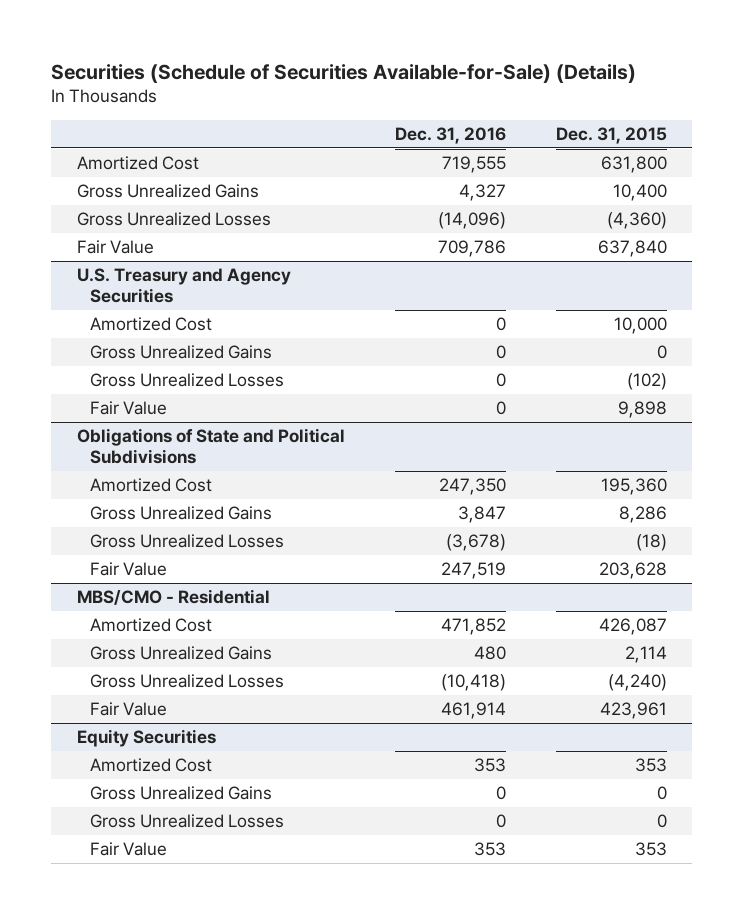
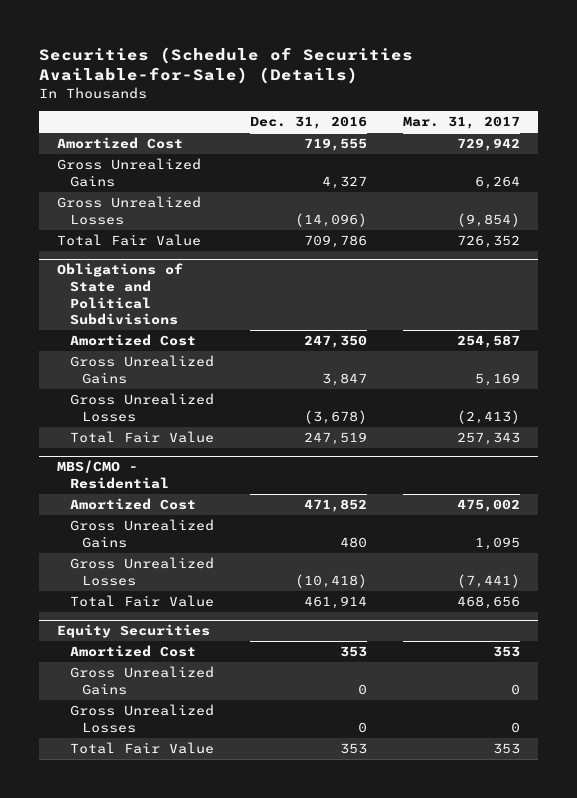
- | Dec. 31, 2016 | Dec. 31, 2015
+ | Dec. 31, 2016 | Mar. 31, 2017
- Fair Value | 709,786 | 637,840
- U.S. Treasury and Agency Securities
- Amortized Cost | 0 | 10,000
- Gross Unrealized Gains | 0 | 0
- Gross Unrealized Losses | 0 | (102)
- Fair Value | 0 | 9,898
+ Total Fair Value | 709,786 | 726,352
@ Obligations of State and Political Subdivisions
- Fair Value | 247,519 | 203,628
+ Total Fair Value | 247,519 | 257,343
@ MBS/CMO - Residential
- Fair Value | 461,914 | 423,961
+ Total Fair Value | 461,914 | 468,656
@ Equity Securities
- Fair Value | 353 | 353
+ Total Fair Value | 353 | 353

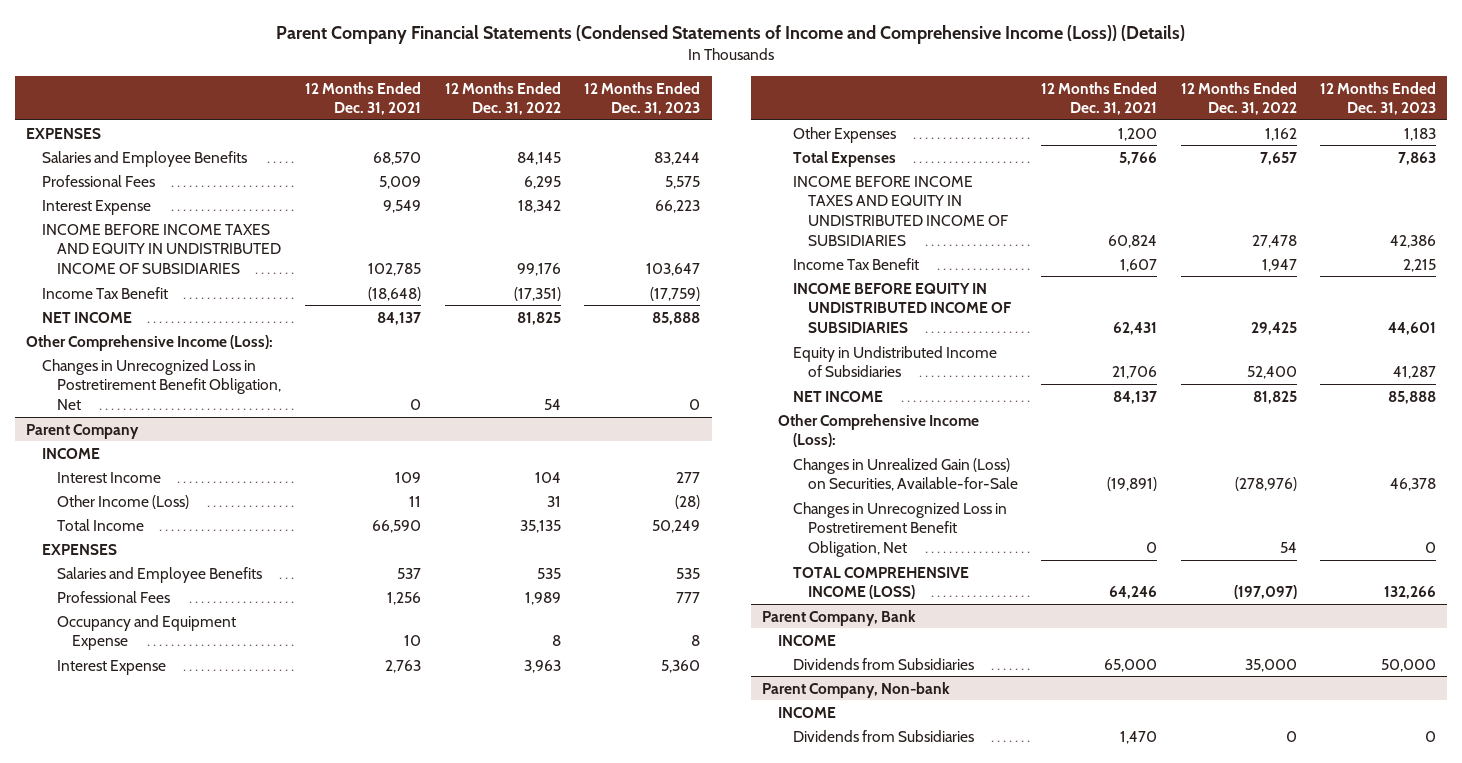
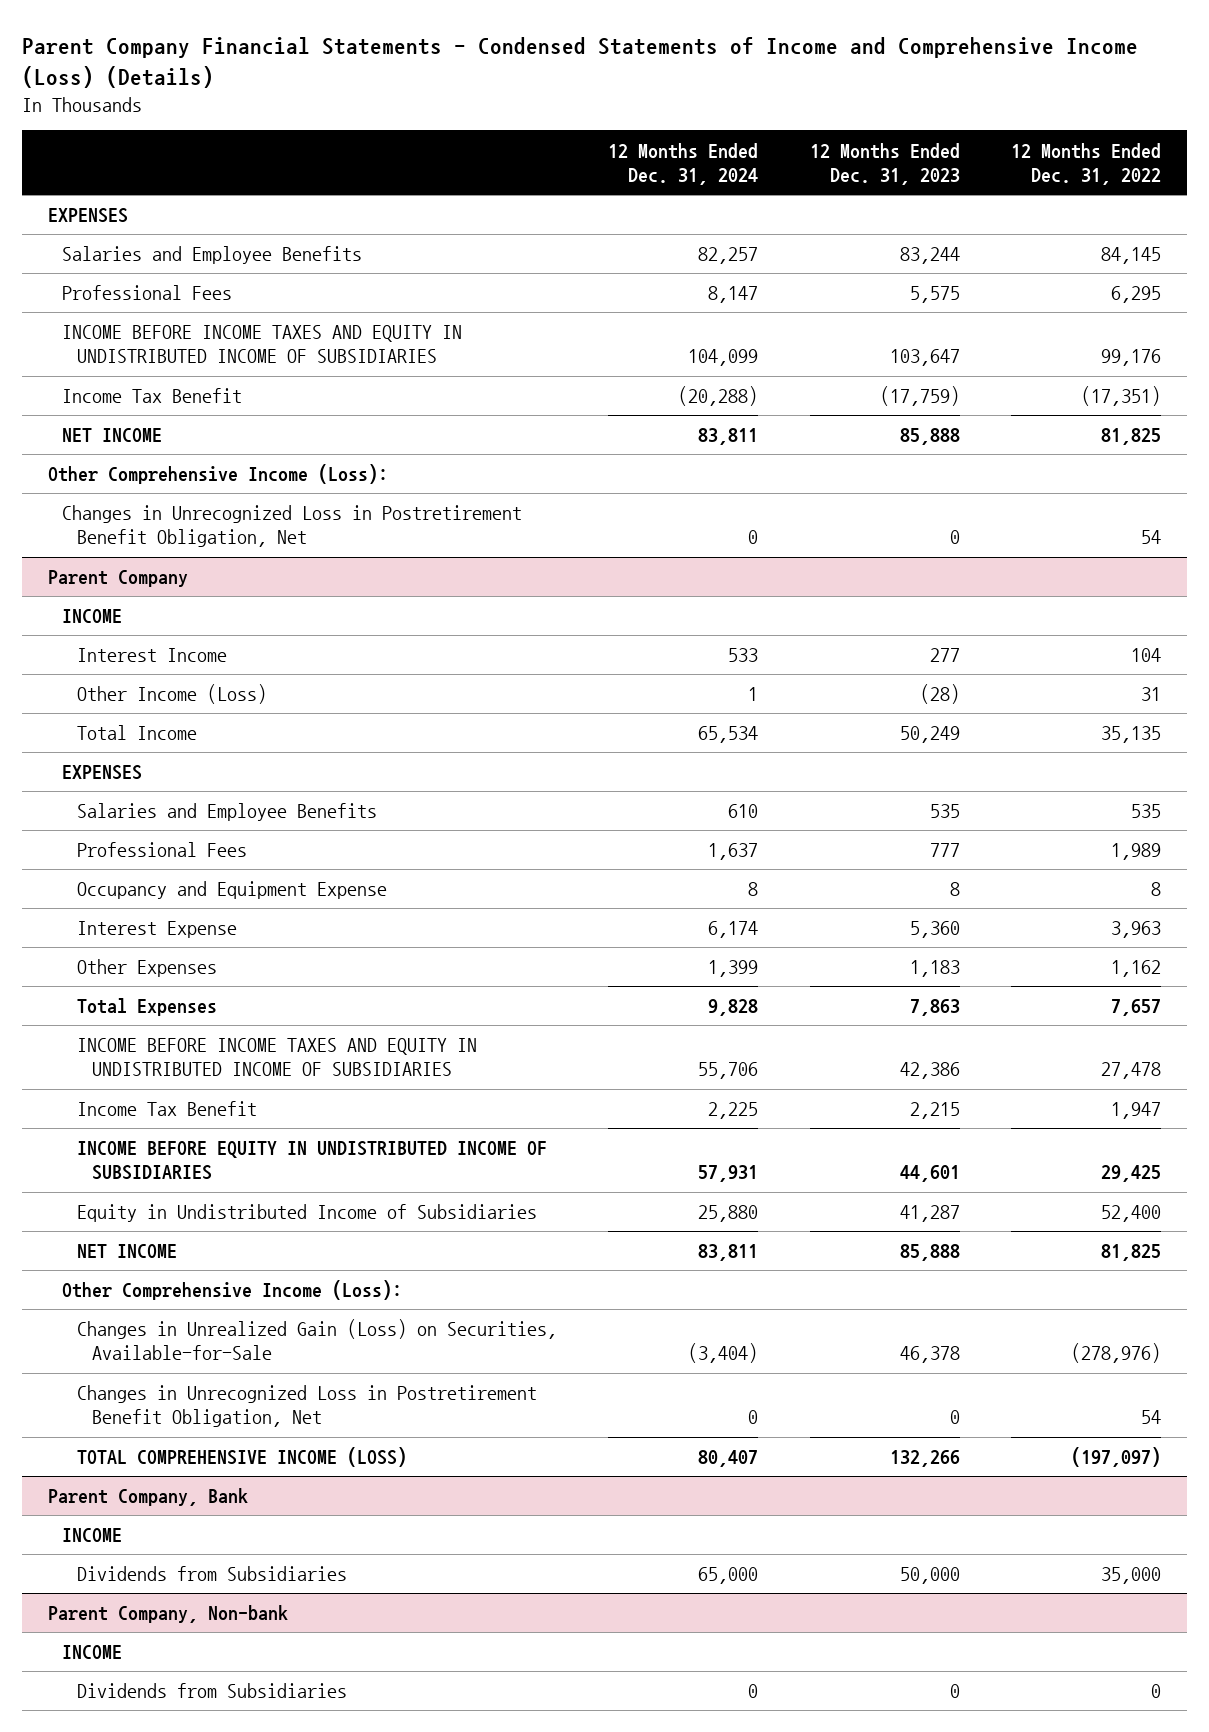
- Parent Company Financial Statements (Condensed Statements of Income and Comprehensive Income (Loss)) (Details)
+ Parent Company Financial Statements - Condensed Statements of Income and Comprehensive Income (Loss) (Details)
- | 12 Months Ended Dec. 31, 2021 | 12 Months Ended Dec. 31, 2022 | 12 Months Ended Dec. 31, 2023
+ | 12 Months Ended Dec. 31, 2024 | 12 Months Ended Dec. 31, 2023 | 12 Months Ended Dec. 31, 2022
- Interest Expense | 9,549 | 18,342 | 66,223

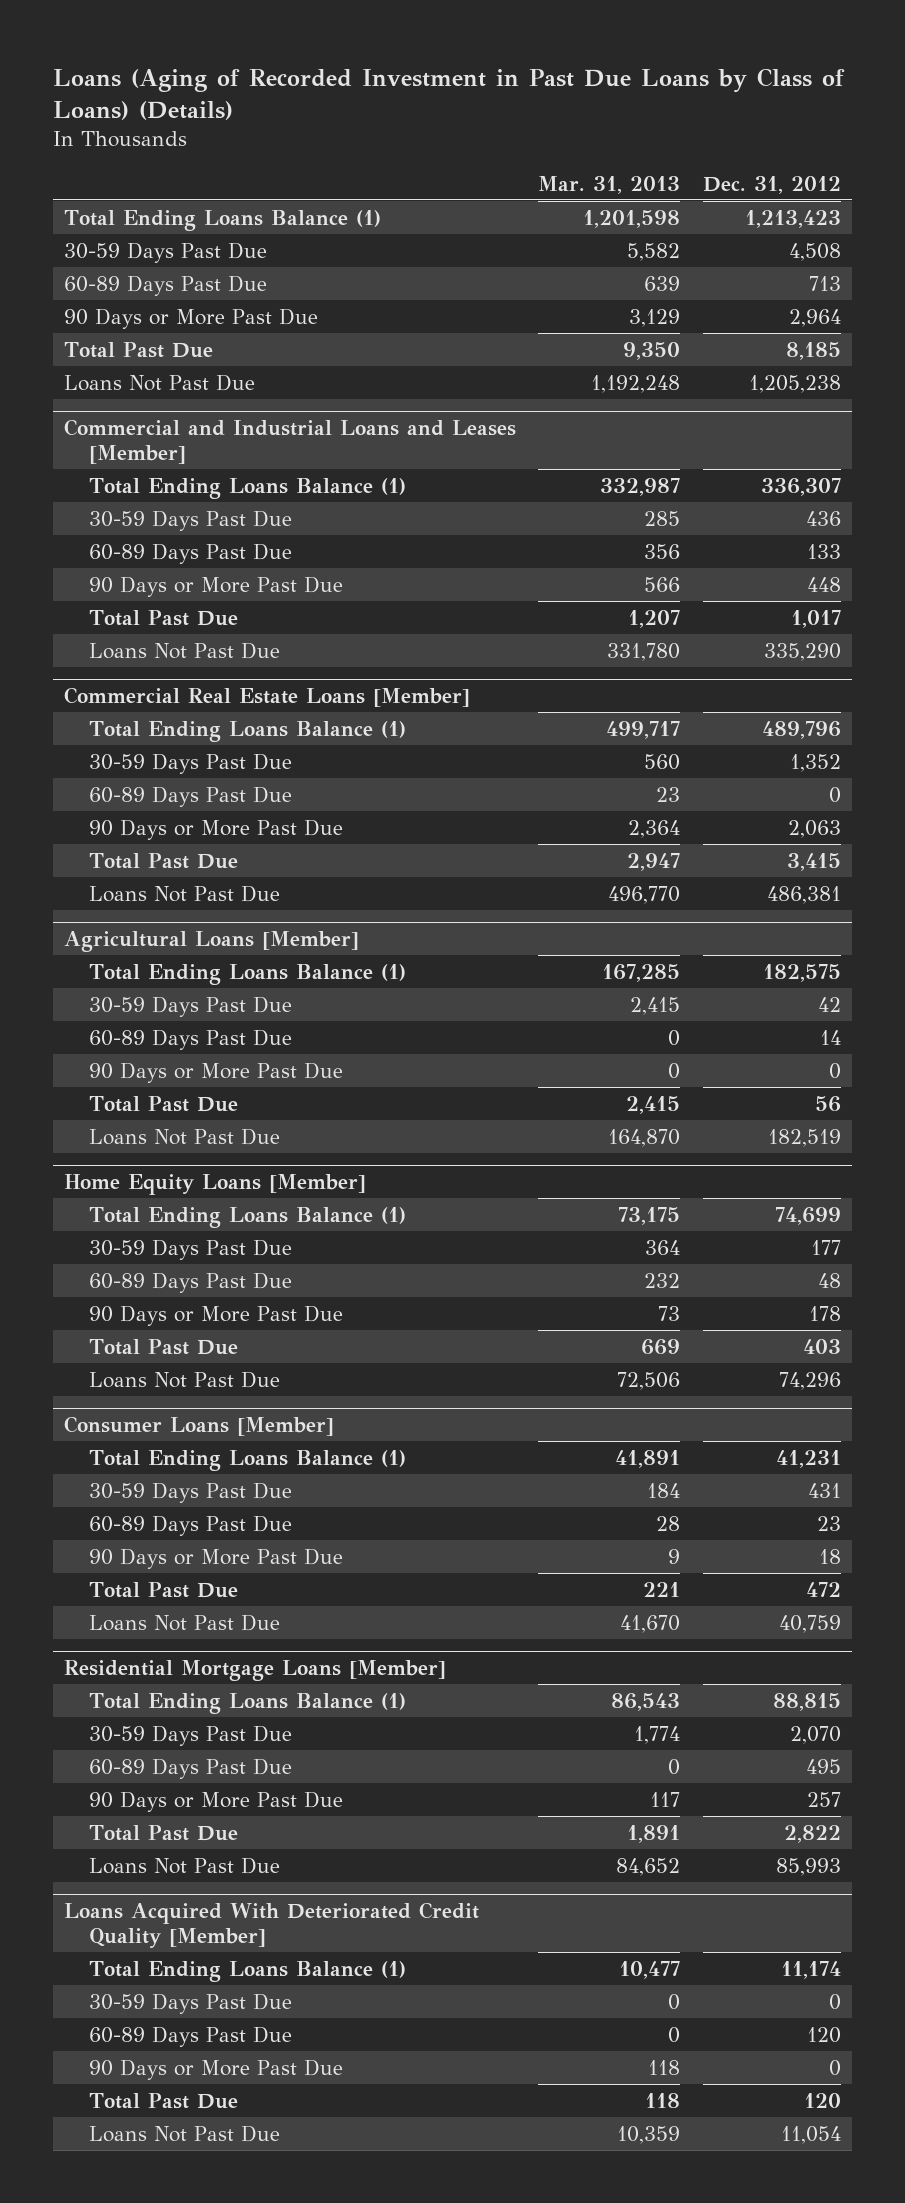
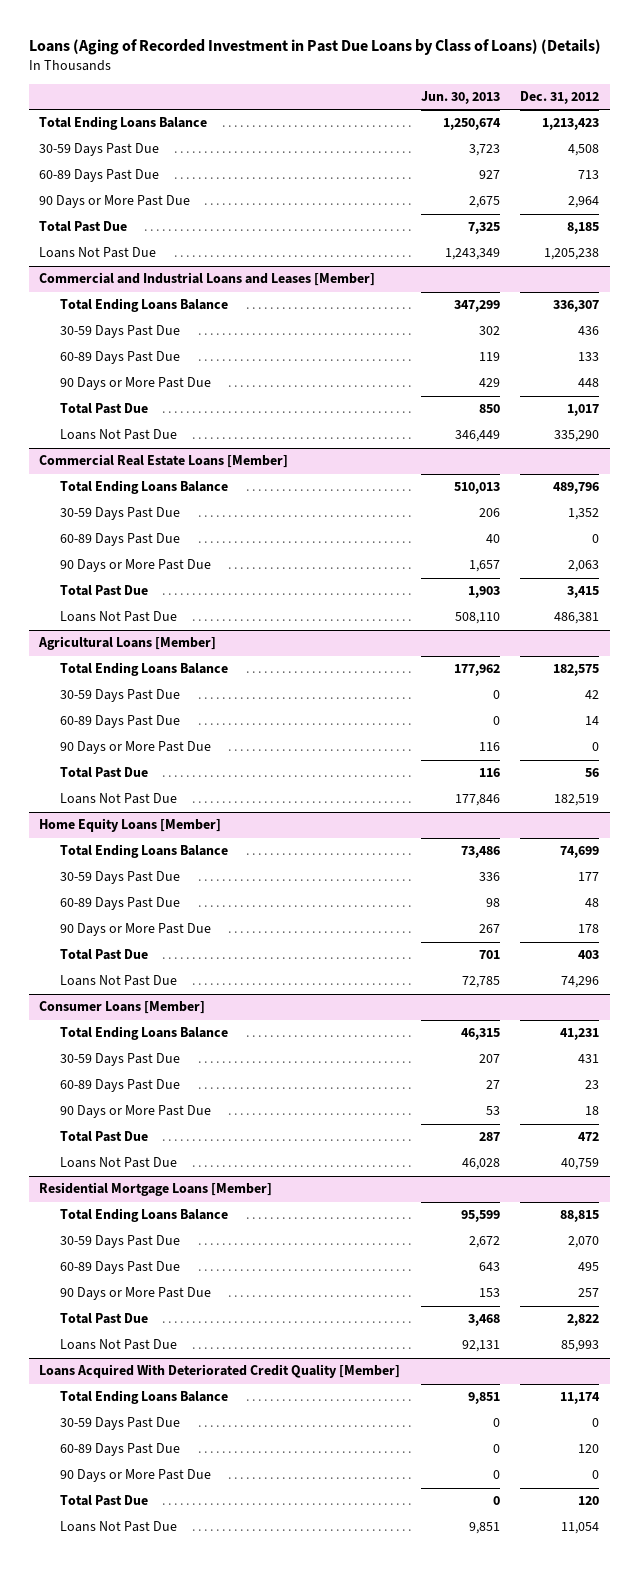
- | Mar. 31, 2013 | Dec. 31, 2012
+ | Jun. 30, 2013 | Dec. 31, 2012
- Total Ending Loans Balance (1) | 1,201,598 | 1,213,423
+ Total Ending Loans Balance | 1,250,674 | 1,213,423
@ Commercial and Industrial Loans and Leases [Member]
- Total Ending Loans Balance (1) | 332,987 | 336,307
+ Total Ending Loans Balance | 347,299 | 336,307
@ Commercial Real Estate Loans [Member]
- Total Ending Loans Balance (1) | 499,717 | 489,796
+ Total Ending Loans Balance | 510,013 | 489,796
@ Agricultural Loans [Member]
- Total Ending Loans Balance (1) | 167,285 | 182,575
+ Total Ending Loans Balance | 177,962 | 182,575
@ Home Equity Loans [Member]
- Total Ending Loans Balance (1) | 73,175 | 74,699
+ Total Ending Loans Balance | 73,486 | 74,699
@ Consumer Loans [Member]
- Total Ending Loans Balance (1) | 41,891 | 41,231
+ Total Ending Loans Balance | 46,315 | 41,231
@ Residential Mortgage Loans [Member]
- Total Ending Loans Balance (1) | 86,543 | 88,815
+ Total Ending Loans Balance | 95,599 | 88,815
@ Loans Acquired With Deteriorated Credit Quality [Member]
- Total Ending Loans Balance (1) | 10,477 | 11,174
+ Total Ending Loans Balance | 9,851 | 11,174

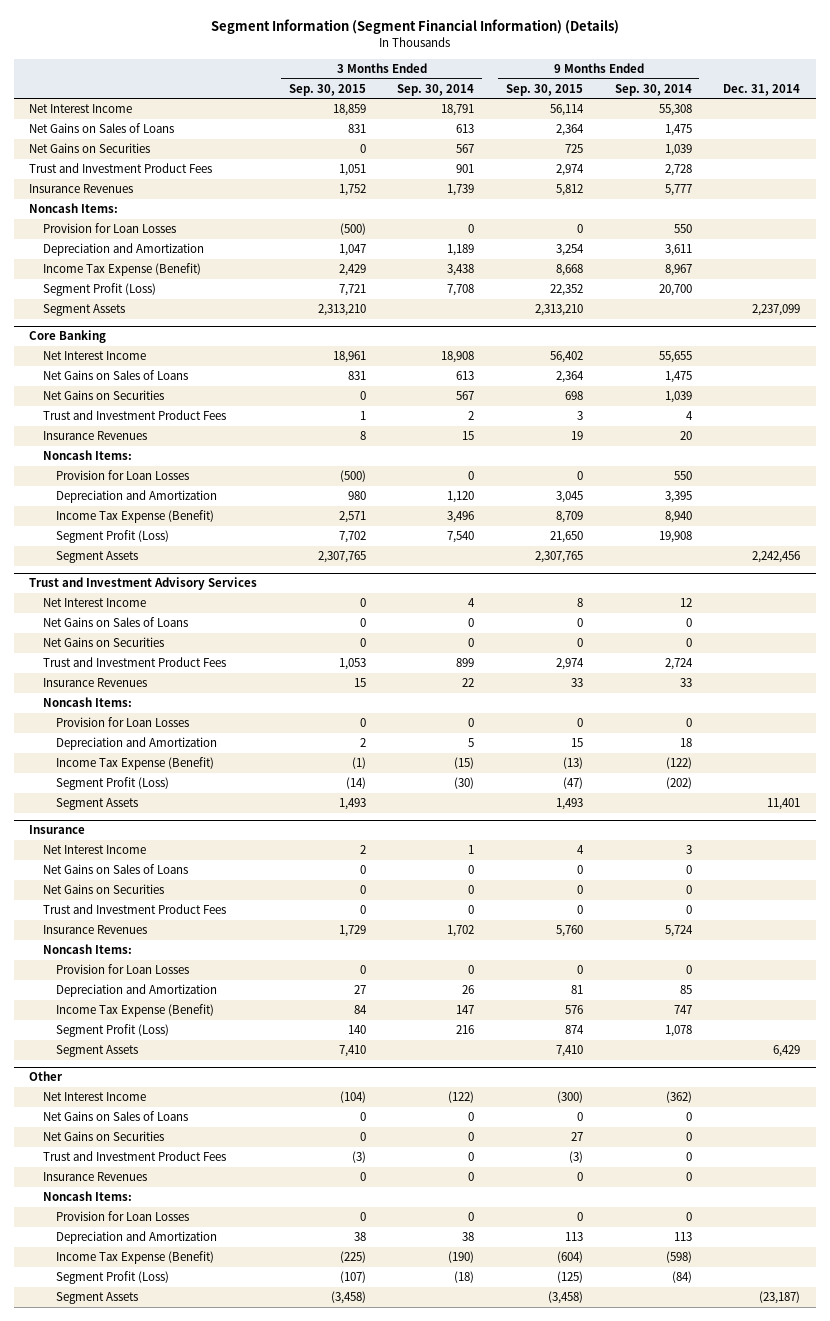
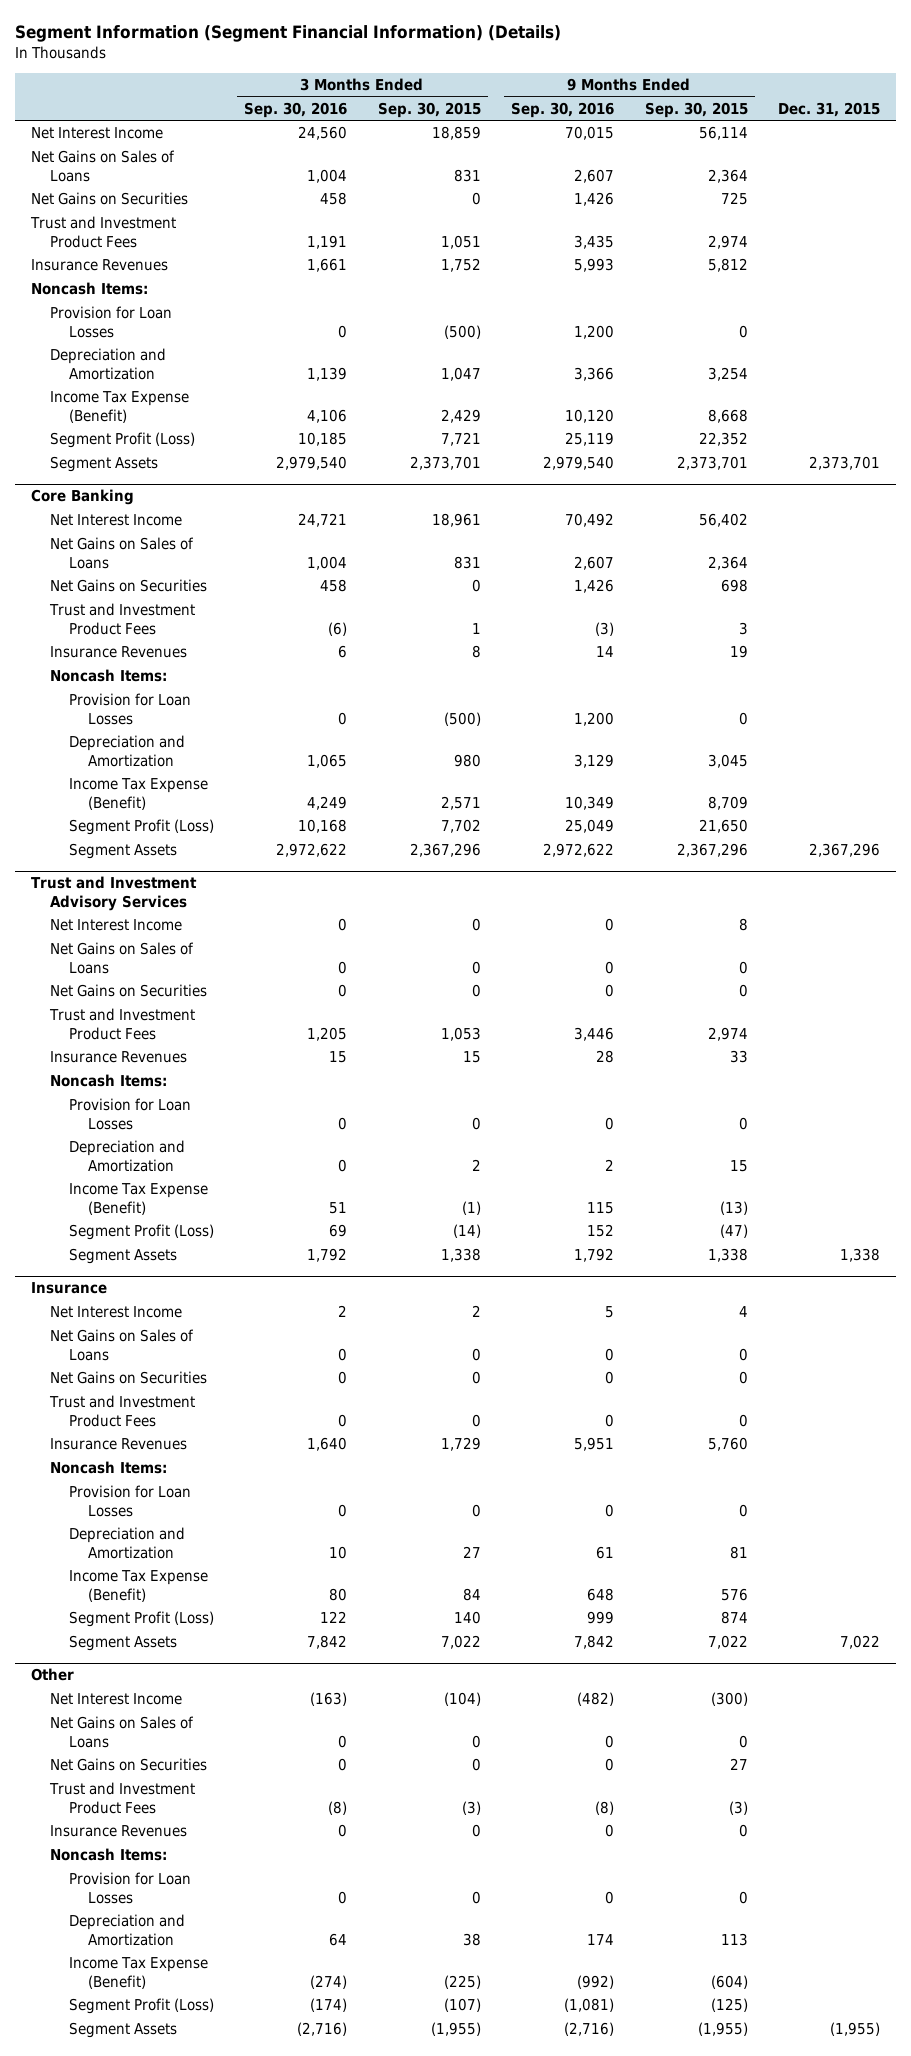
- | 3 Months Ended Sep. 30, 2015 | 3 Months Ended Sep. 30, 2014 | 9 Months Ended Sep. 30, 2015 | 9 Months Ended Sep. 30, 2014 | Dec. 31, 2014
+ | 3 Months Ended Sep. 30, 2016 | 3 Months Ended Sep. 30, 2015 | 9 Months Ended Sep. 30, 2016 | 9 Months Ended Sep. 30, 2015 | Dec. 31, 2015
- Segment Assets | 2,313,210 | | 2,313,210 | | 2,237,099
+ Segment Assets | 2,979,540 | 2,373,701 | 2,979,540 | 2,373,701 | 2,373,701
@ Core Banking
- Segment Assets | 2,307,765 | | 2,307,765 | | 2,242,456
+ Segment Assets | 2,972,622 | 2,367,296 | 2,972,622 | 2,367,296 | 2,367,296
@ Trust and Investment Advisory Services
- Segment Assets | 1,493 | | 1,493 | | 11,401
+ Segment Assets | 1,792 | 1,338 | 1,792 | 1,338 | 1,338
@ Insurance
- Segment Assets | 7,410 | | 7,410 | | 6,429
+ Segment Assets | 7,842 | 7,022 | 7,842 | 7,022 | 7,022
@ Other
- Segment Assets | (3,458) | | (3,458) | | (23,187)
+ Segment Assets | (2,716) | (1,955) | (2,716) | (1,955) | (1,955)

